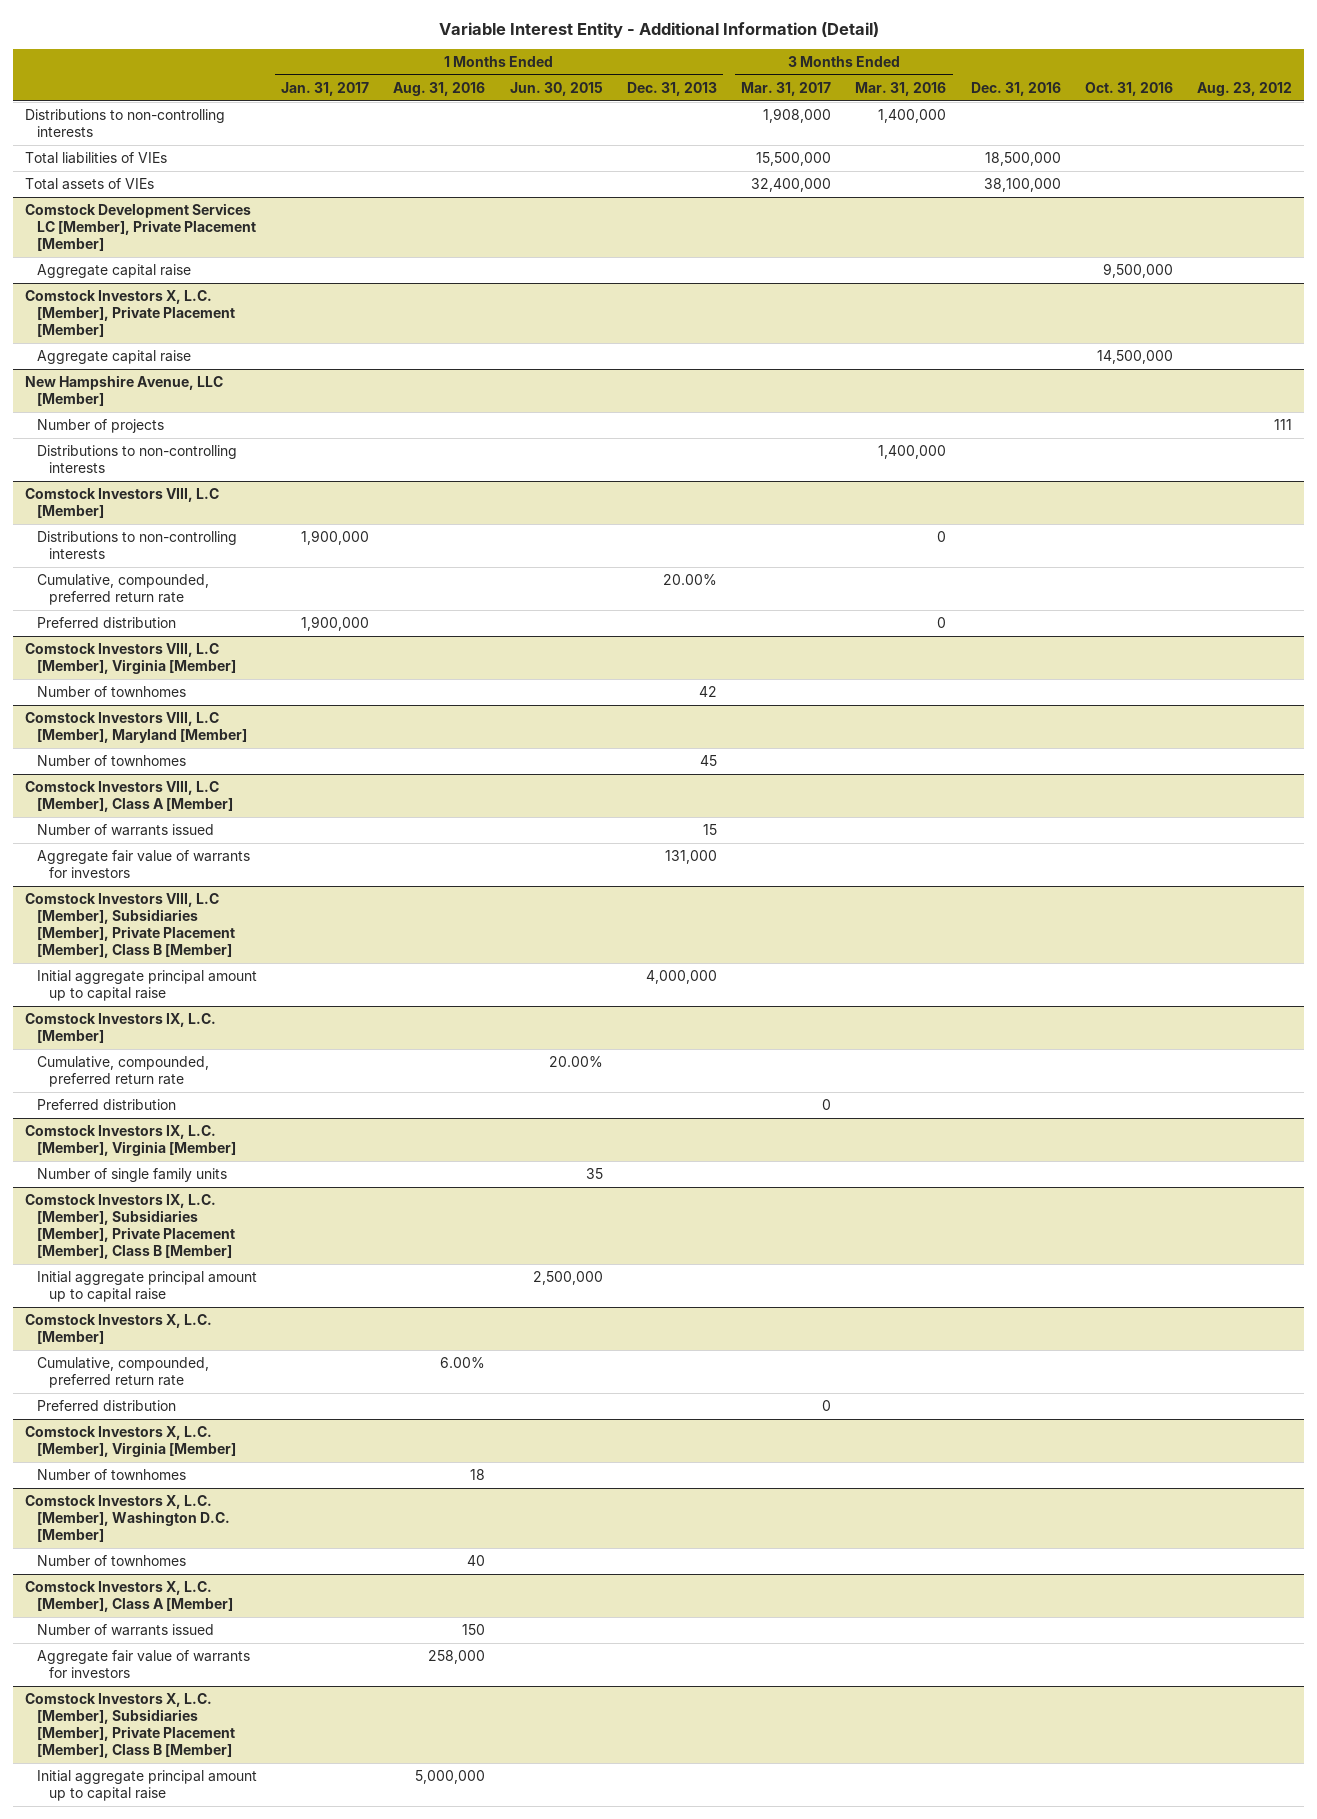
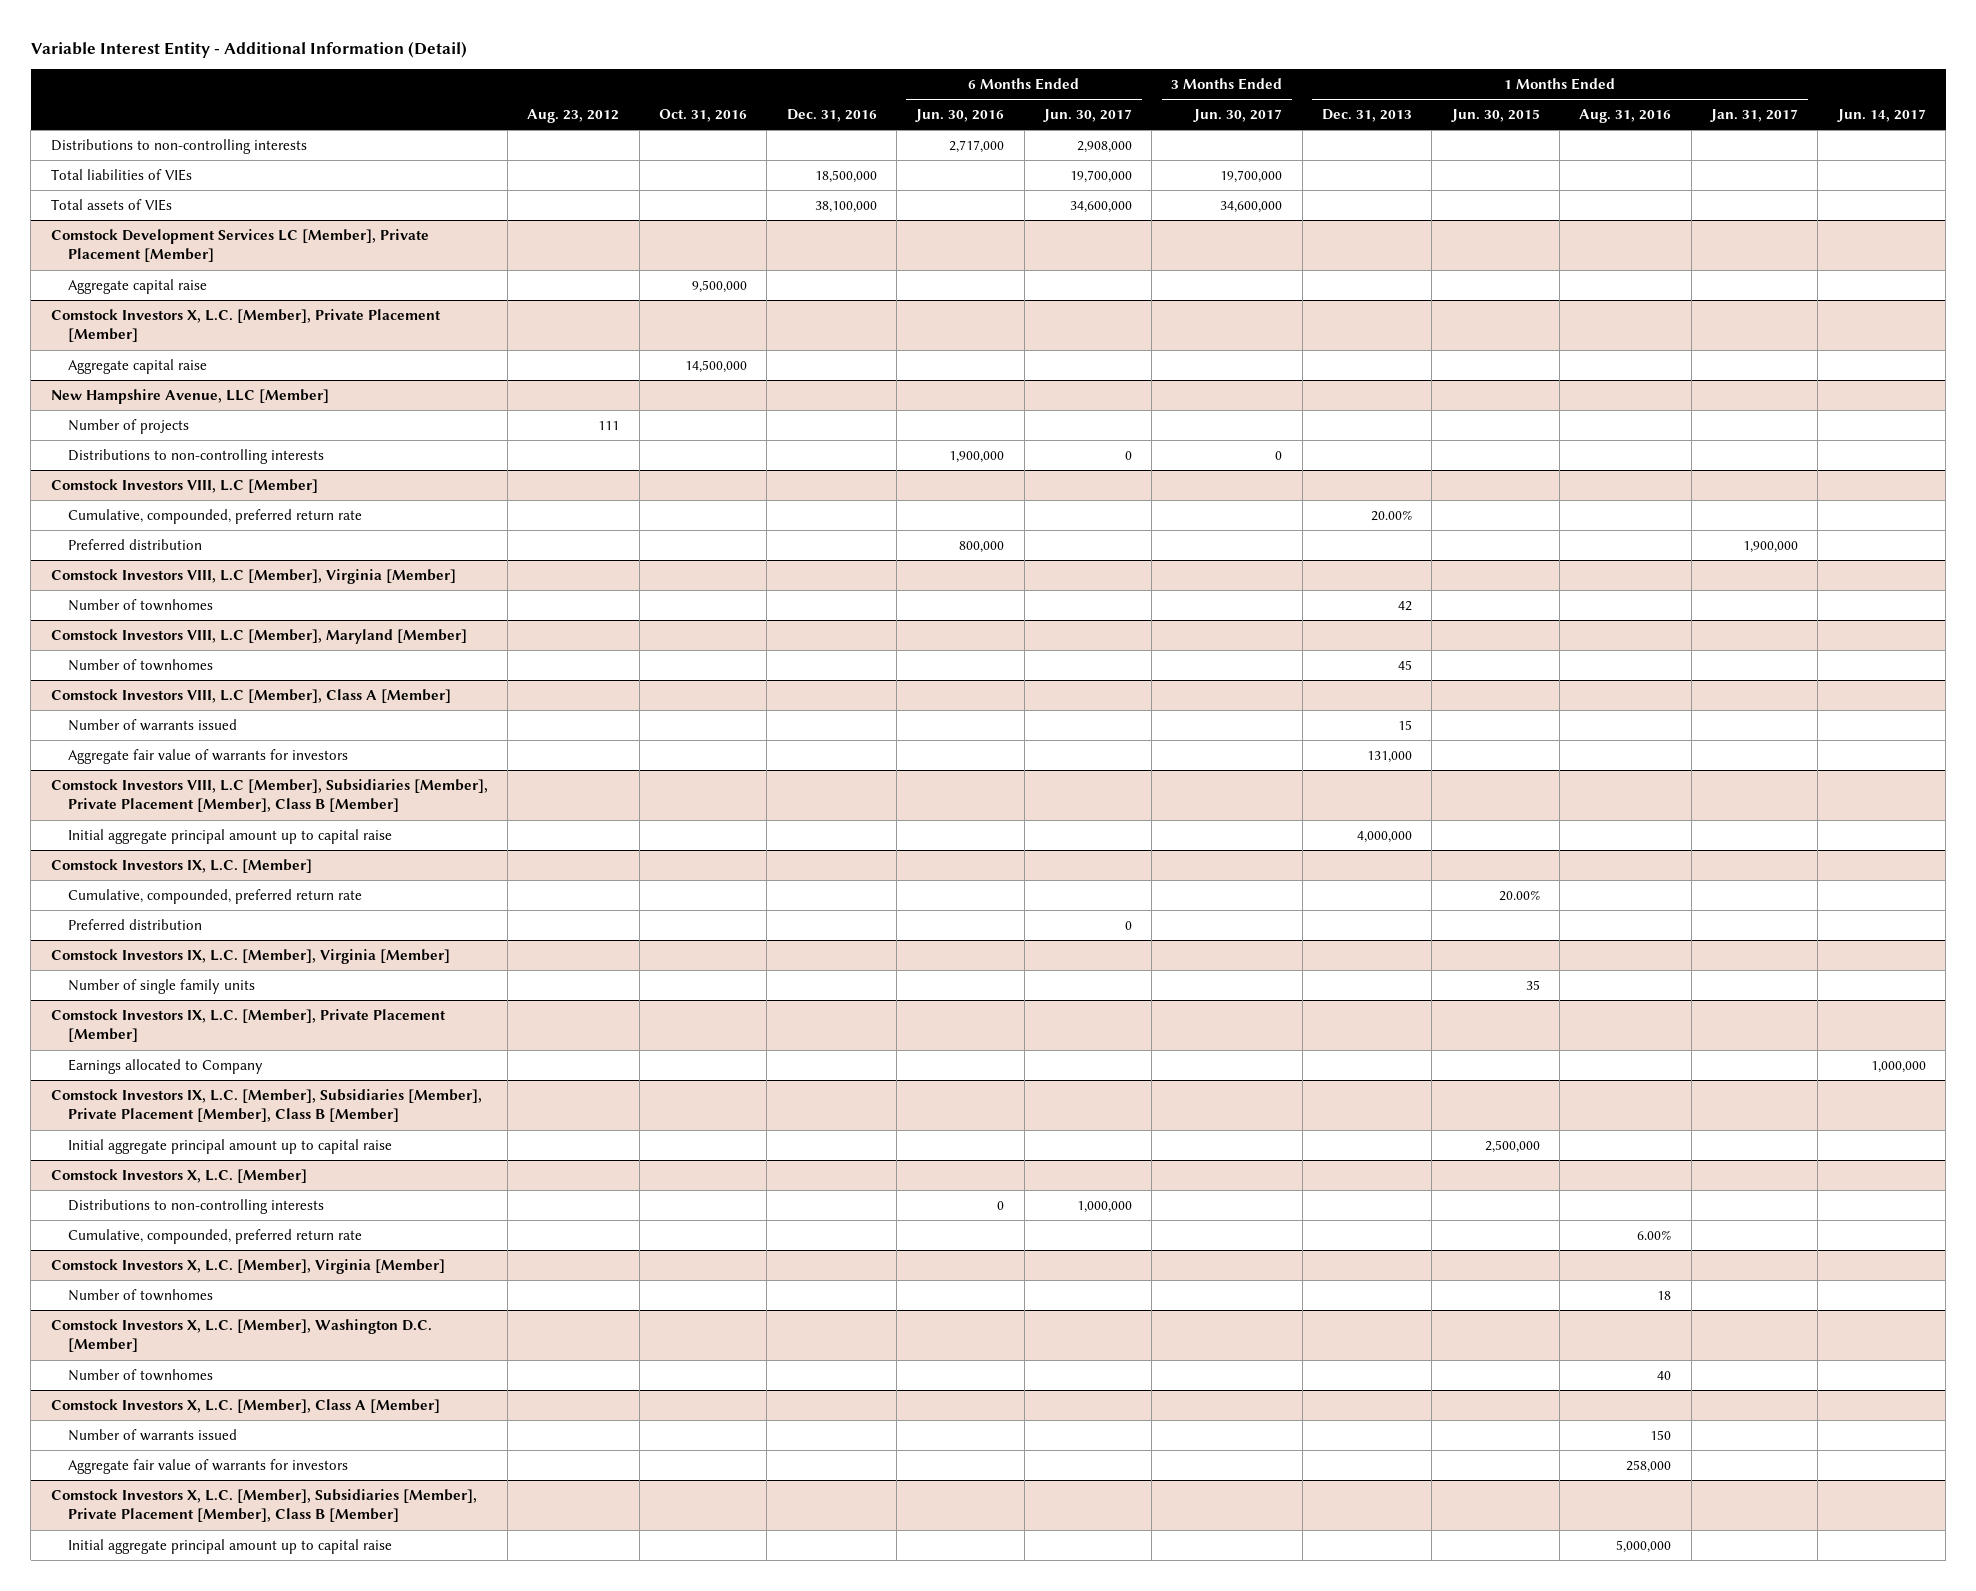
- | 1 Months Ended Jan. 31, 2017 | 1 Months Ended Aug. 31, 2016 | 1 Months Ended Jun. 30, 2015 | 1 Months Ended Dec. 31, 2013 | 3 Months Ended Mar. 31, 2017 | 3 Months Ended Mar. 31, 2016 | Dec. 31, 2016 | Oct. 31, 2016 | Aug. 23, 2012
+ | Aug. 23, 2012 | Oct. 31, 2016 | Dec. 31, 2016 | 6 Months Ended Jun. 30, 2016 | 6 Months Ended Jun. 30, 2017 | 3 Months Ended Jun. 30, 2017 | 1 Months Ended Dec. 31, 2013 | 1 Months Ended Jun. 30, 2015 | 1 Months Ended Aug. 31, 2016 | 1 Months Ended Jan. 31, 2017 | Jun. 14, 2017
@ Comstock Investors VIII, L.C [Member]
- Distributions to non-controlling interests | 1,900,000 | | | | | 0 | | |
+ Comstock Investors IX, L.C. [Member], Private Placement [Member]
+ Earnings allocated to Company | | | | | | | | | | | 1,000,000
@ Comstock Investors X, L.C. [Member]
+ Distributions to non-controlling interests | | | | 0 | 1,000,000 | | | | | |
- Preferred distribution | | | | | 0 | | | |

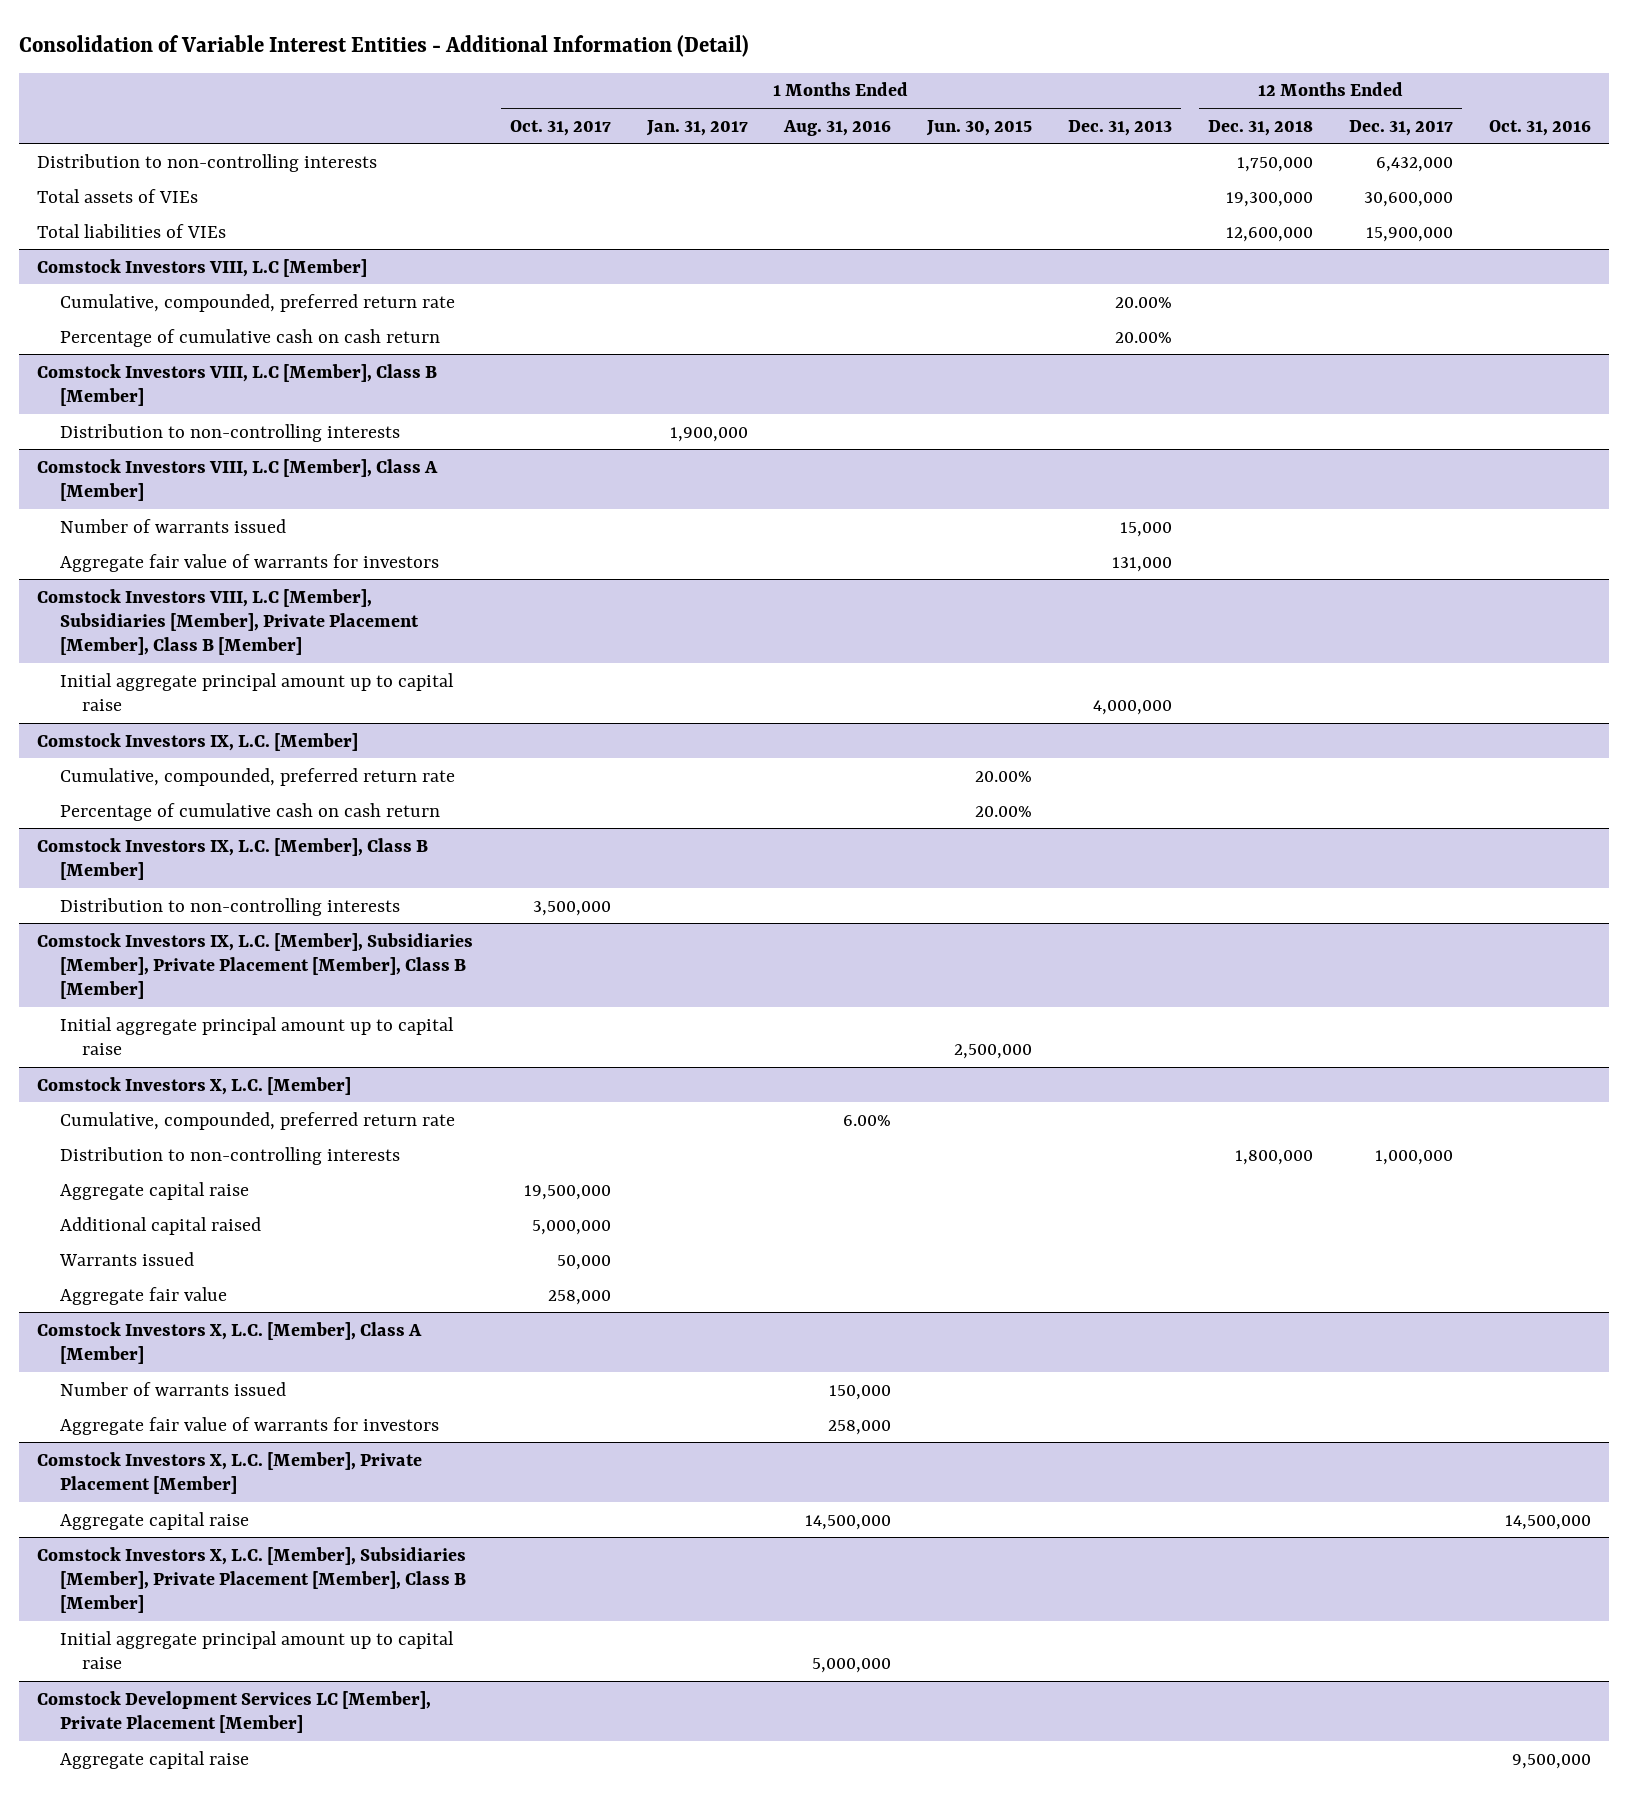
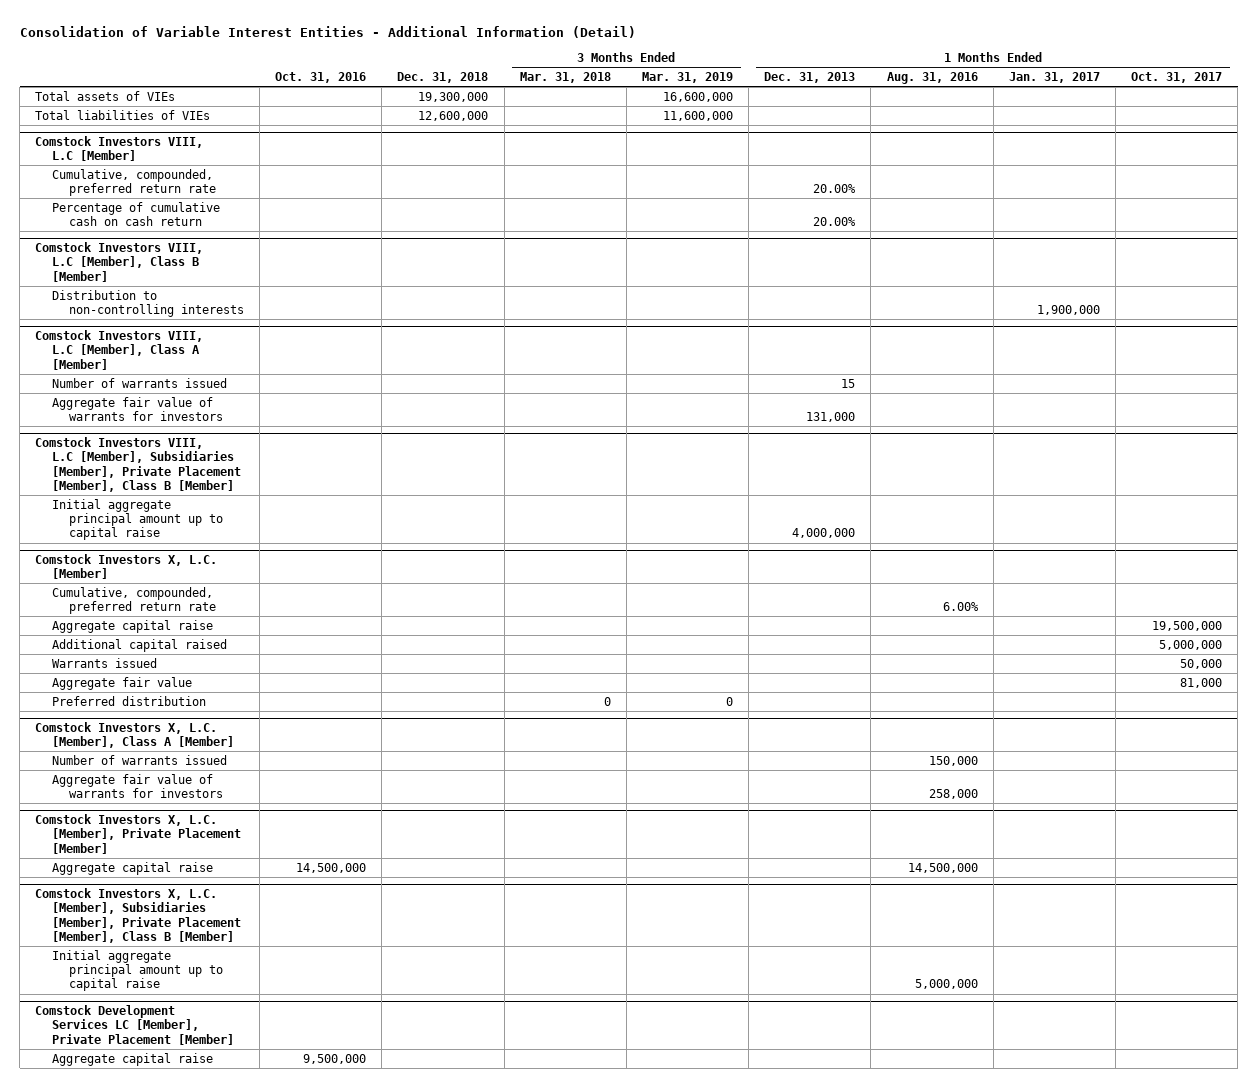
- | 1 Months Ended Oct. 31, 2017 | 1 Months Ended Jan. 31, 2017 | 1 Months Ended Aug. 31, 2016 | 1 Months Ended Jun. 30, 2015 | 1 Months Ended Dec. 31, 2013 | 12 Months Ended Dec. 31, 2018 | 12 Months Ended Dec. 31, 2017 | Oct. 31, 2016
+ | Oct. 31, 2016 | Dec. 31, 2018 | 3 Months Ended Mar. 31, 2018 | 3 Months Ended Mar. 31, 2019 | 1 Months Ended Dec. 31, 2013 | 1 Months Ended Aug. 31, 2016 | 1 Months Ended Jan. 31, 2017 | 1 Months Ended Oct. 31, 2017
- Distribution to non-controlling interests | | | | | | 1,750,000 | 6,432,000 |
@ Comstock Investors VIII, L.C [Member], Class A [Member]
- Number of warrants issued | | | | | 15,000 | | |
+ Number of warrants issued | | | | | 15 | | |
- Comstock Investors IX, L.C. [Member]
- Cumulative, compounded, preferred return rate | | | | 20.00% | | | |
- Percentage of cumulative cash on cash return | | | | 20.00% | | | |
- Comstock Investors IX, L.C. [Member], Class B [Member]
- Distribution to non-controlling interests | 3,500,000 | | | | | | |
- Comstock Investors IX, L.C. [Member], Subsidiaries [Member], Private Placement [Member], Class B [Member]
- Initial aggregate principal amount up to capital raise | | | | 2,500,000 | | | |
@ Comstock Investors X, L.C. [Member]
- Distribution to non-controlling interests | | | | | | 1,800,000 | 1,000,000 |
- Aggregate fair value | 258,000 | | | | | | |
+ Aggregate fair value | | | | | | | | 81,000
+ Preferred distribution | | | 0 | 0 | | | |

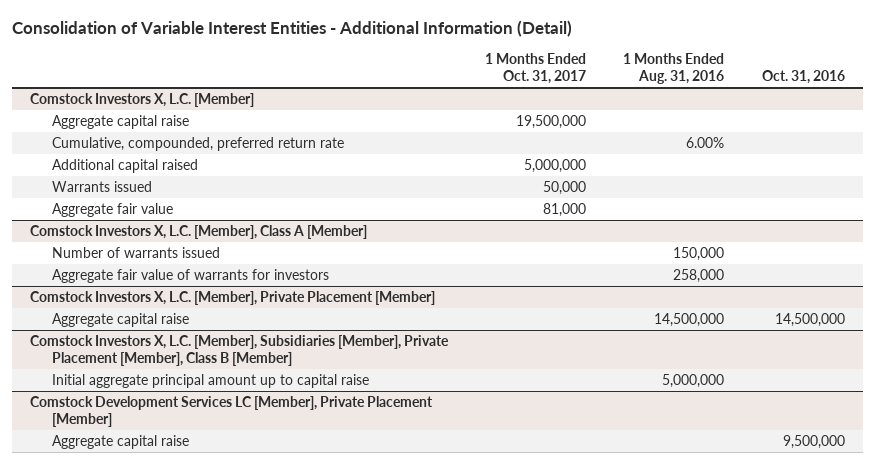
- | Oct. 31, 2016 | Dec. 31, 2018 | 3 Months Ended Mar. 31, 2018 | 3 Months Ended Mar. 31, 2019 | 1 Months Ended Dec. 31, 2013 | 1 Months Ended Aug. 31, 2016 | 1 Months Ended Jan. 31, 2017 | 1 Months Ended Oct. 31, 2017
+ | 1 Months Ended Oct. 31, 2017 | 1 Months Ended Aug. 31, 2016 | Oct. 31, 2016
- Total assets of VIEs | | 19,300,000 | | 16,600,000 | | | |
- Total liabilities of VIEs | | 12,600,000 | | 11,600,000 | | | |
- Comstock Investors VIII, L.C [Member]
- Cumulative, compounded, preferred return rate | | | | | 20.00% | | |
- Percentage of cumulative cash on cash return | | | | | 20.00% | | |
- Comstock Investors VIII, L.C [Member], Class B [Member]
- Distribution to non-controlling interests | | | | | | | 1,900,000 |
- Comstock Investors VIII, L.C [Member], Class A [Member]
- Number of warrants issued | | | | | 15 | | |
- Aggregate fair value of warrants for investors | | | | | 131,000 | | |
- Comstock Investors VIII, L.C [Member], Subsidiaries [Member], Private Placement [Member], Class B [Member]
- Initial aggregate principal amount up to capital raise | | | | | 4,000,000 | | |
@ Comstock Investors X, L.C. [Member]
moved down: Cumulative, compounded, preferred return rate | | 6.00% |
- Preferred distribution | | | 0 | 0 | | | |

